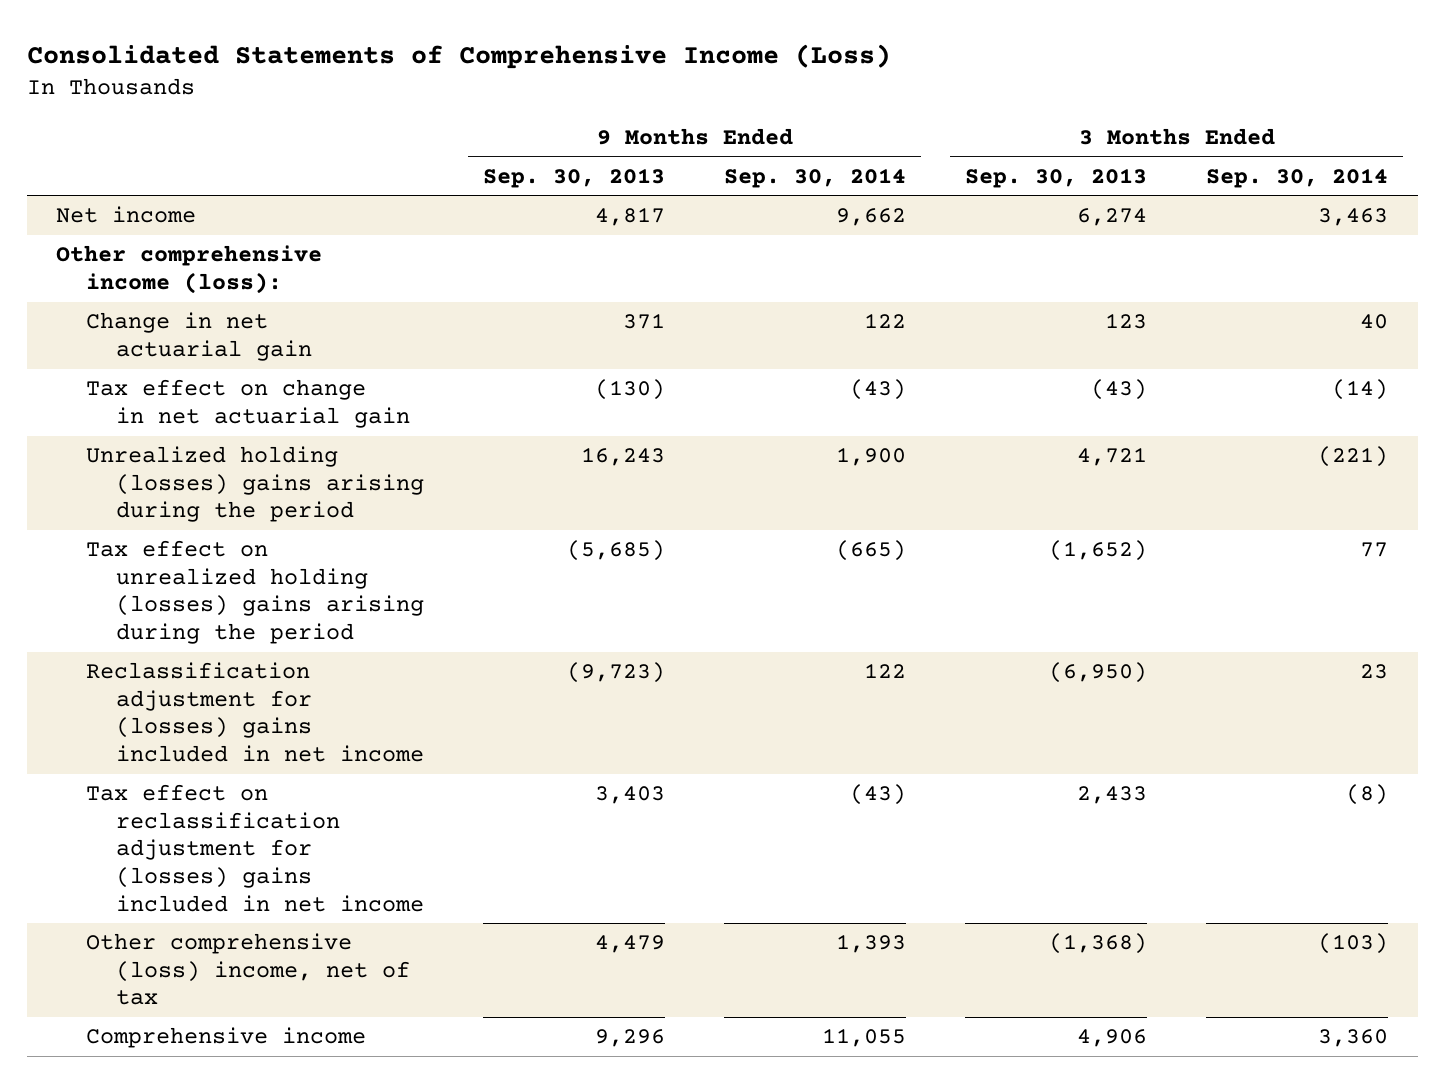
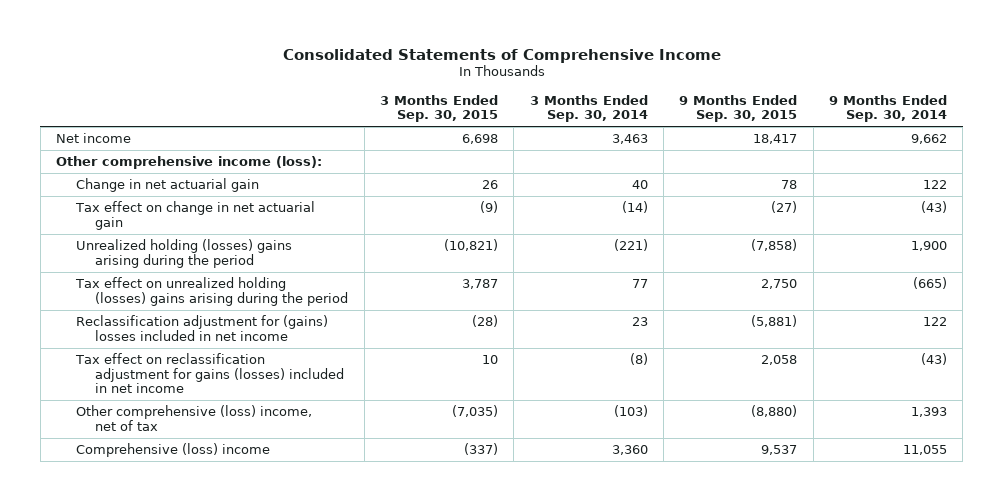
- Consolidated Statements of Comprehensive Income (Loss)
+ Consolidated Statements of Comprehensive Income
- | 9 Months Ended Sep. 30, 2013 | 9 Months Ended Sep. 30, 2014 | 3 Months Ended Sep. 30, 2013 | 3 Months Ended Sep. 30, 2014
+ | 3 Months Ended Sep. 30, 2015 | 3 Months Ended Sep. 30, 2014 | 9 Months Ended Sep. 30, 2015 | 9 Months Ended Sep. 30, 2014
- Reclassification adjustment for (losses) gains included in net income | (9,723) | 122 | (6,950) | 23
- Tax effect on reclassification adjustment for (losses) gains included in net income | 3,403 | (43) | 2,433 | (8)
+ Reclassification adjustment for (gains) losses included in net income | (28) | 23 | (5,881) | 122
+ Tax effect on reclassification adjustment for gains (losses) included in net income | 10 | (8) | 2,058 | (43)
- Comprehensive income | 9,296 | 11,055 | 4,906 | 3,360
+ Comprehensive (loss) income | (337) | 3,360 | 9,537 | 11,055

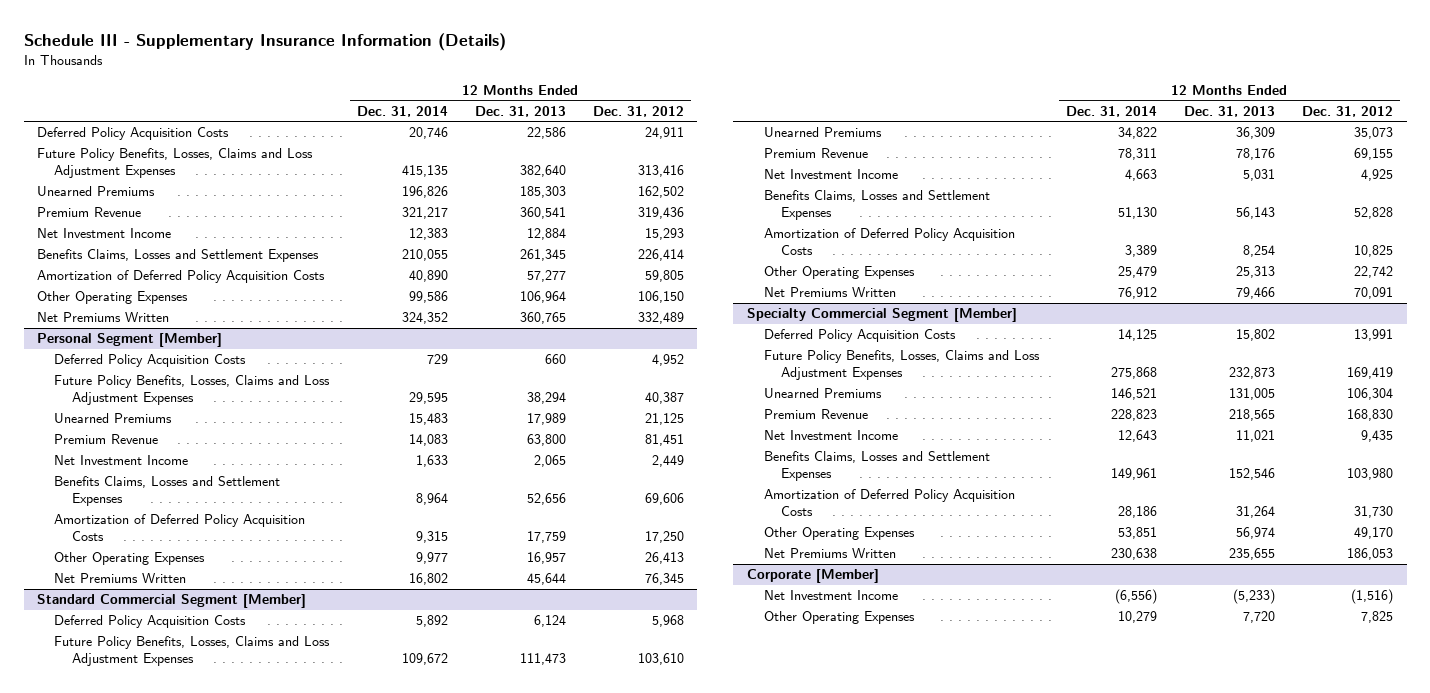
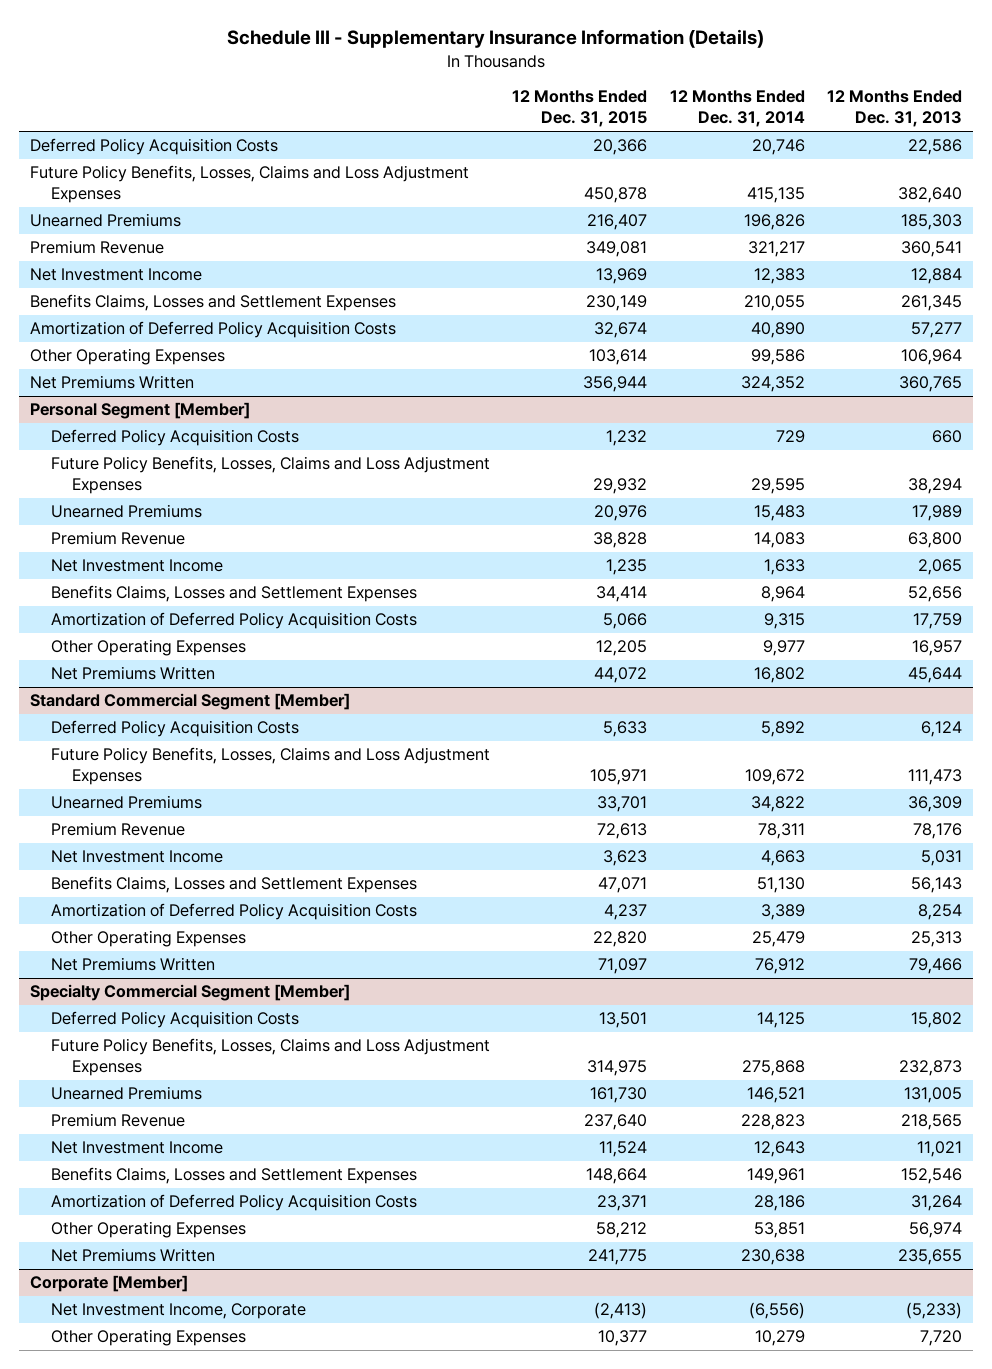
- | 12 Months Ended Dec. 31, 2014 | 12 Months Ended Dec. 31, 2013 | 12 Months Ended Dec. 31, 2012
+ | 12 Months Ended Dec. 31, 2015 | 12 Months Ended Dec. 31, 2014 | 12 Months Ended Dec. 31, 2013
@ Corporate [Member]
- Net Investment Income | (6,556) | (5,233) | (1,516)
+ Net Investment Income, Corporate | (2,413) | (6,556) | (5,233)

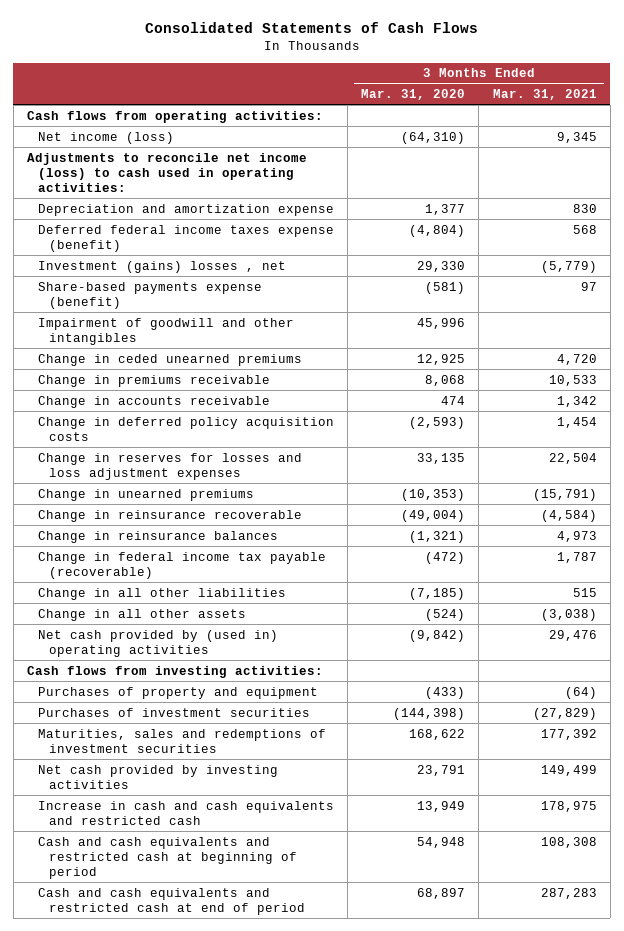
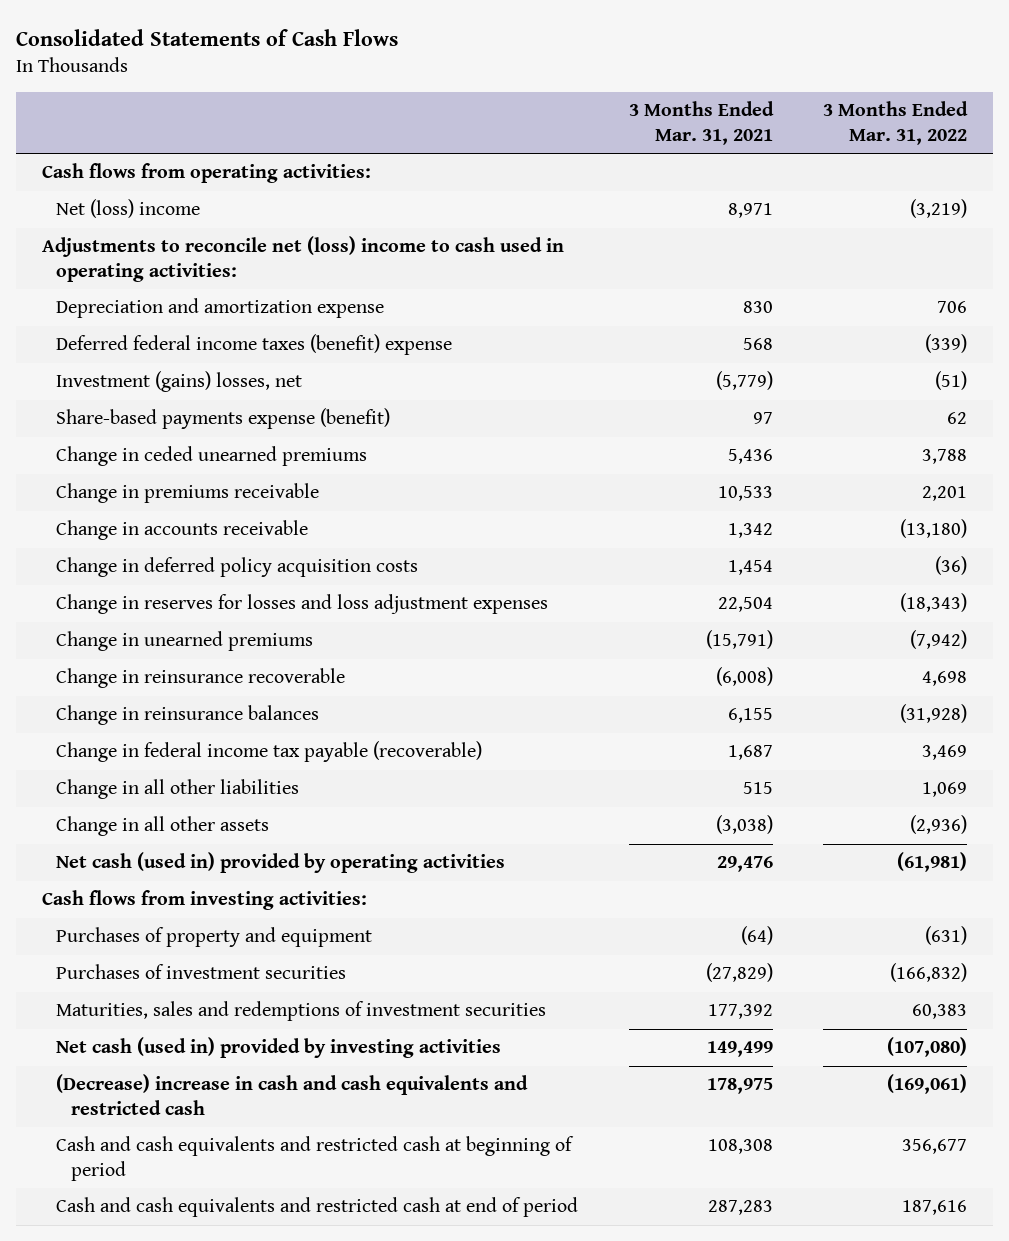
- | 3 Months Ended Mar. 31, 2020 | 3 Months Ended Mar. 31, 2021
+ | 3 Months Ended Mar. 31, 2021 | 3 Months Ended Mar. 31, 2022
- Net income (loss) | (64,310) | 9,345
- Adjustments to reconcile net income (loss) to cash used in operating activities:
+ Net (loss) income | 8,971 | (3,219)
+ Adjustments to reconcile net (loss) income to cash used in operating activities:
- Deferred federal income taxes expense (benefit) | (4,804) | 568
- Investment (gains) losses , net | 29,330 | (5,779)
+ Deferred federal income taxes (benefit) expense | 568 | (339)
+ Investment (gains) losses, net | (5,779) | (51)
- Impairment of goodwill and other intangibles | 45,996 |
- Change in ceded unearned premiums | 12,925 | 4,720
+ Change in ceded unearned premiums | 5,436 | 3,788
- Change in reinsurance recoverable | (49,004) | (4,584)
- Change in reinsurance balances | (1,321) | 4,973
- Change in federal income tax payable (recoverable) | (472) | 1,787
+ Change in reinsurance recoverable | (6,008) | 4,698
+ Change in reinsurance balances | 6,155 | (31,928)
+ Change in federal income tax payable (recoverable) | 1,687 | 3,469
- Net cash provided by (used in) operating activities | (9,842) | 29,476
+ Net cash (used in) provided by operating activities | 29,476 | (61,981)
- Net cash provided by investing activities | 23,791 | 149,499
- Increase in cash and cash equivalents and restricted cash | 13,949 | 178,975
+ Net cash (used in) provided by investing activities | 149,499 | (107,080)
+ (Decrease) increase in cash and cash equivalents and restricted cash | 178,975 | (169,061)

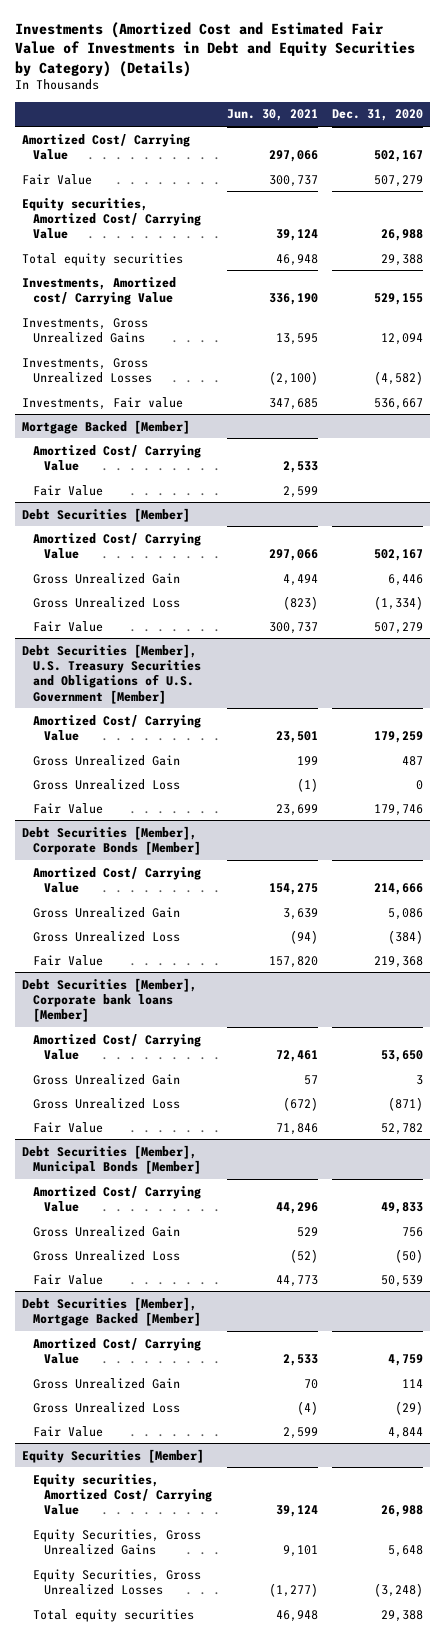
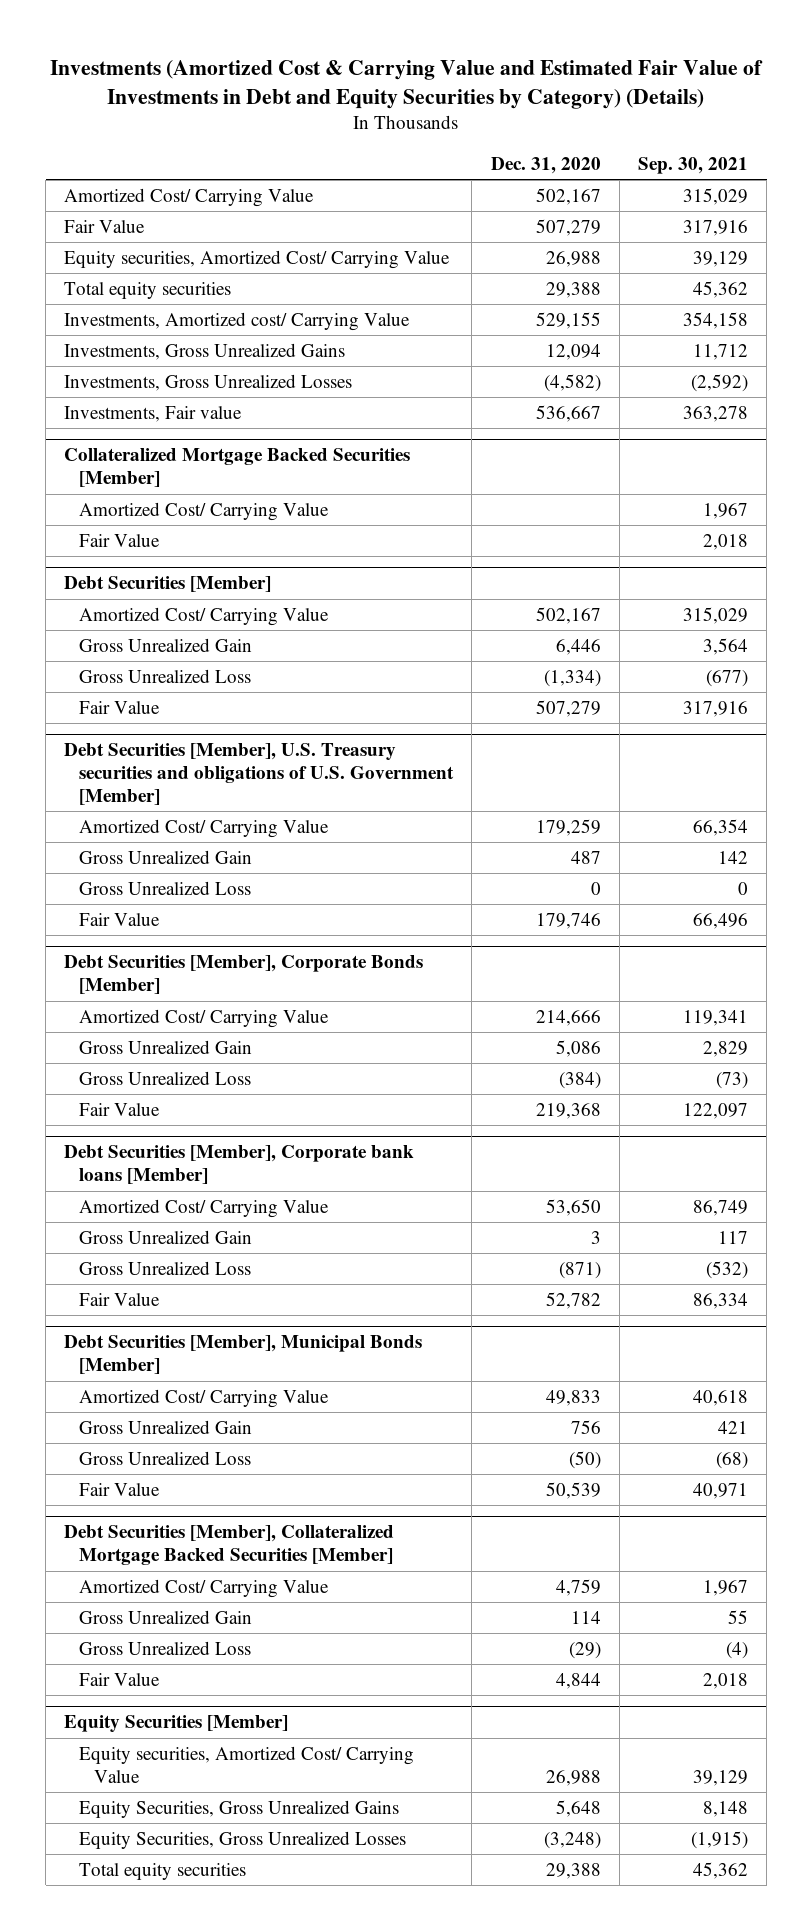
- Investments (Amortized Cost and Estimated Fair Value of Investments in Debt and Equity Securities by Category) (Details)
+ Investments (Amortized Cost & Carrying Value and Estimated Fair Value of Investments in Debt and Equity Securities by Category) (Details)
- | Jun. 30, 2021 | Dec. 31, 2020
+ | Dec. 31, 2020 | Sep. 30, 2021
- Mortgage Backed [Member]
+ Collateralized Mortgage Backed Securities [Member]
- Debt Securities [Member], U.S. Treasury Securities and Obligations of U.S. Government [Member]
+ Debt Securities [Member], U.S. Treasury securities and obligations of U.S. Government [Member]
- Debt Securities [Member], Mortgage Backed [Member]
+ Debt Securities [Member], Collateralized Mortgage Backed Securities [Member]

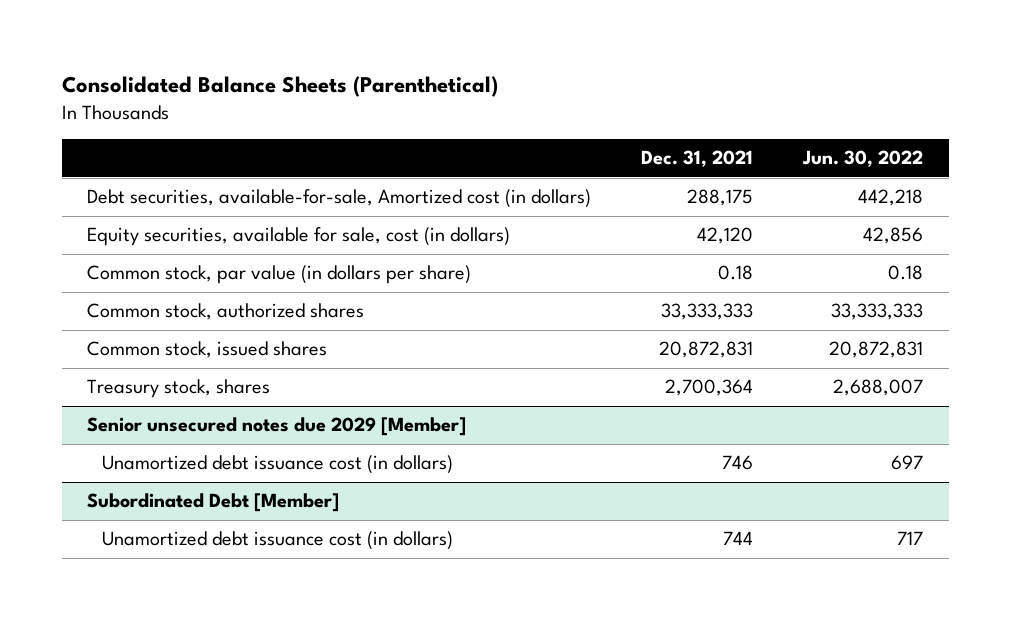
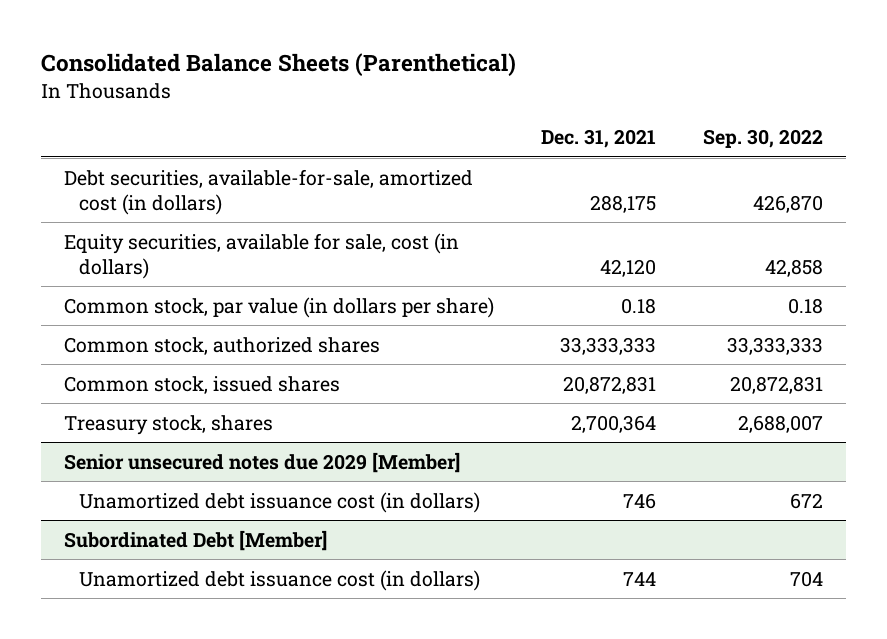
- | Dec. 31, 2021 | Jun. 30, 2022
+ | Dec. 31, 2021 | Sep. 30, 2022
- Debt securities, available-for-sale, Amortized cost (in dollars) | 288,175 | 442,218
+ Debt securities, available-for-sale, amortized cost (in dollars) | 288,175 | 426,870

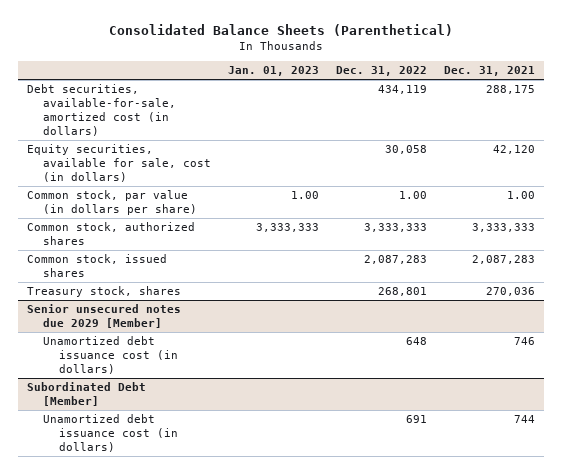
- | Dec. 31, 2021 | Sep. 30, 2022
+ | Jan. 01, 2023 | Dec. 31, 2022 | Dec. 31, 2021
- Common stock, par value (in dollars per share) | 0.18 | 0.18
- Common stock, authorized shares | 33,333,333 | 33,333,333
- Common stock, issued shares | 20,872,831 | 20,872,831
- Treasury stock, shares | 2,700,364 | 2,688,007
+ Common stock, par value (in dollars per share) | 1.00 | 1.00 | 1.00
+ Common stock, authorized shares | 3,333,333 | 3,333,333 | 3,333,333
+ Common stock, issued shares | | 2,087,283 | 2,087,283
+ Treasury stock, shares | | 268,801 | 270,036

